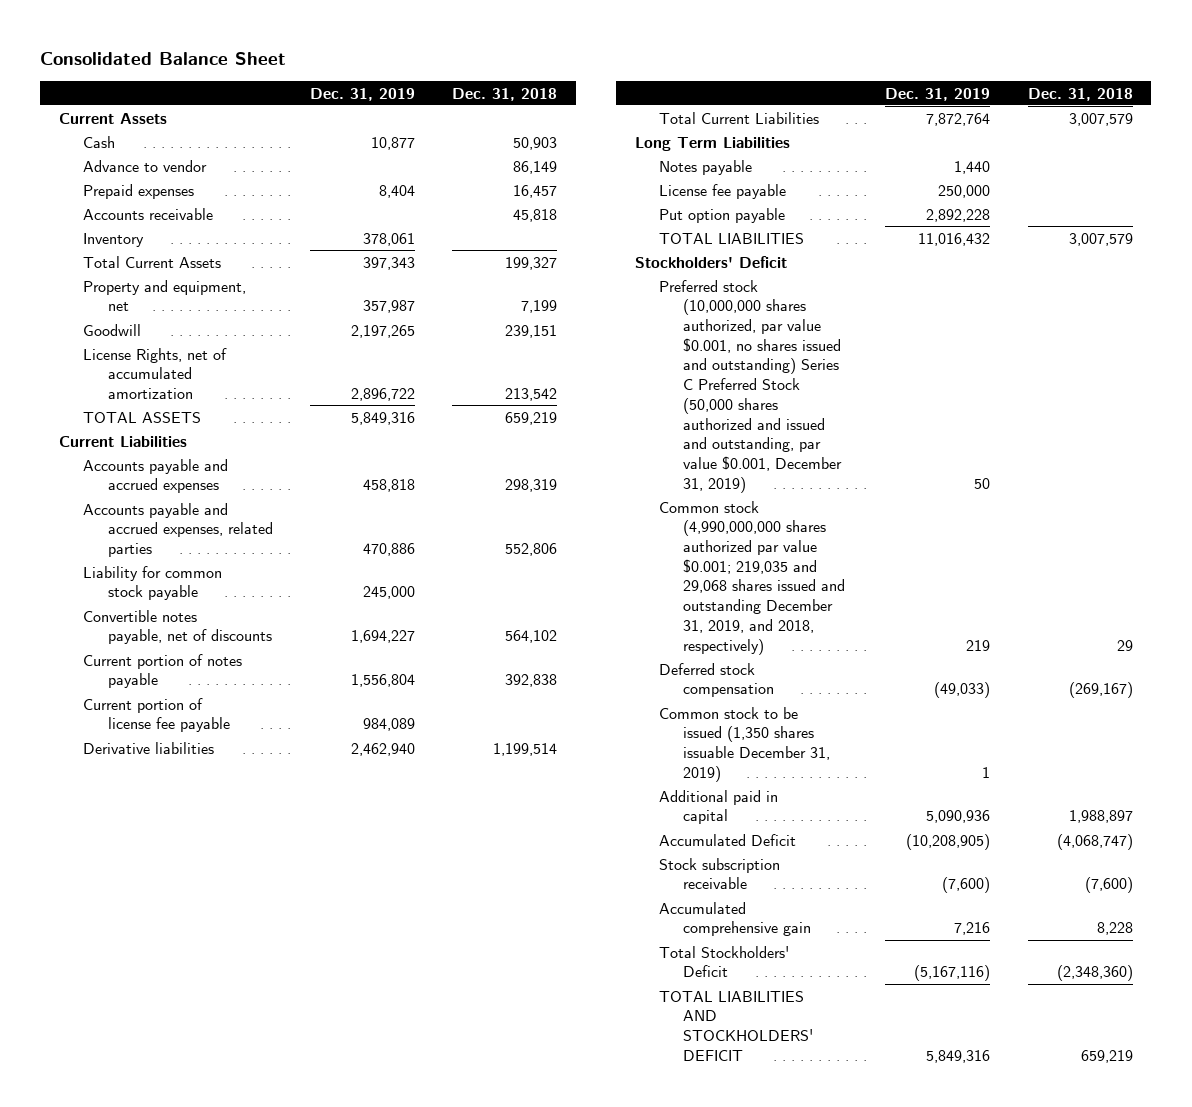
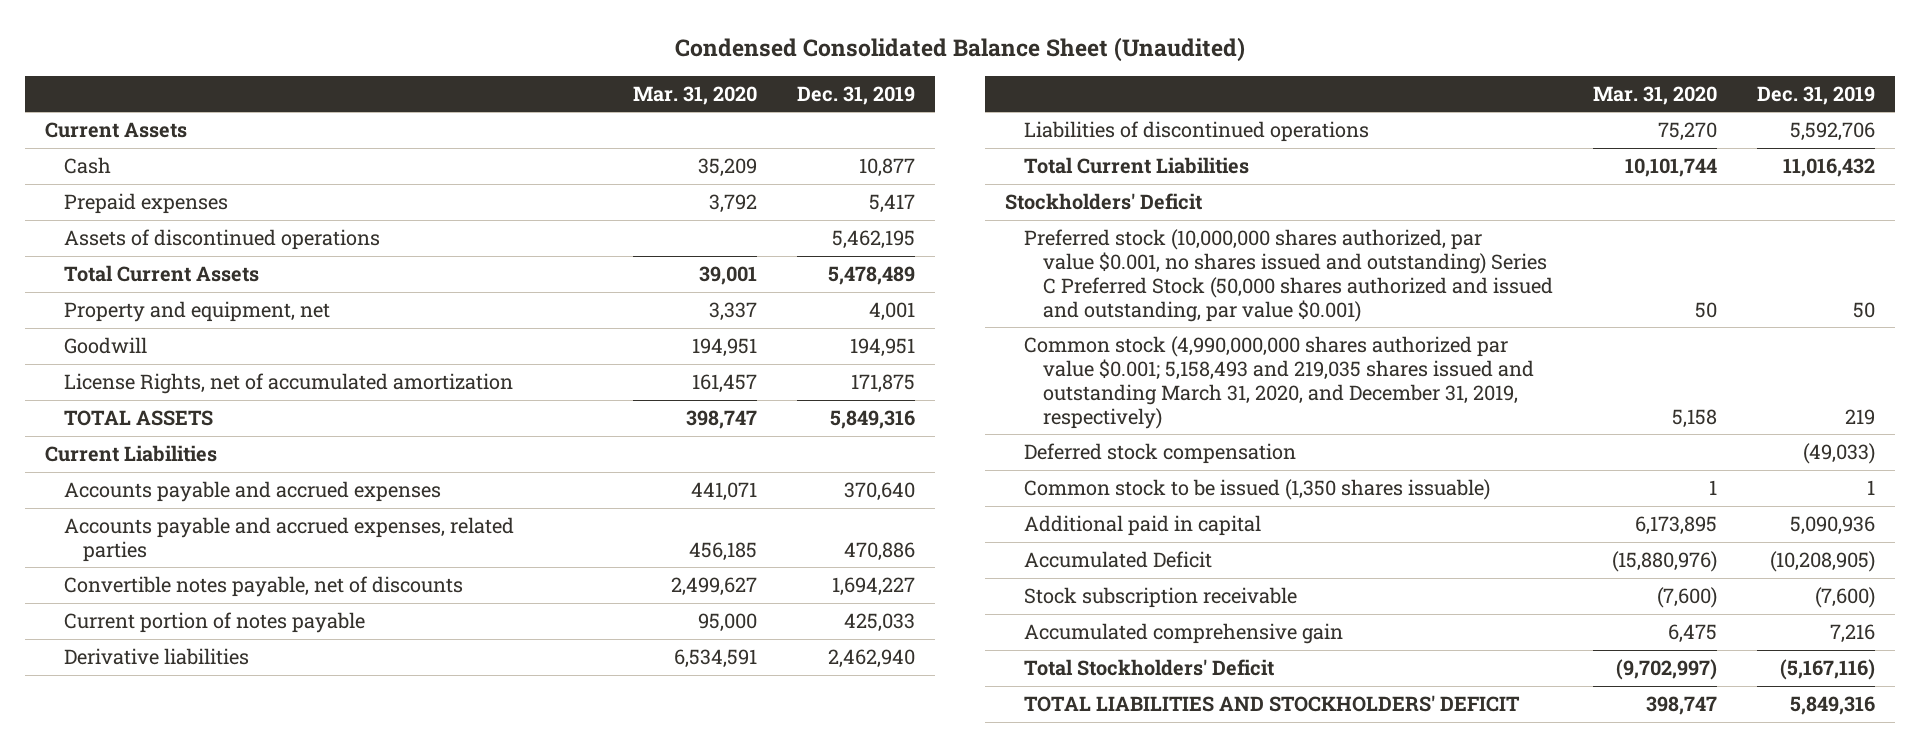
- Consolidated Balance Sheet
+ Condensed Consolidated Balance Sheet (Unaudited)
- | Dec. 31, 2019 | Dec. 31, 2018
+ | Mar. 31, 2020 | Dec. 31, 2019
- Advance to vendor | | 86,149
- Prepaid expenses | 8,404 | 16,457
- Accounts receivable | | 45,818
- Inventory | 378,061 |
- Total Current Assets | 397,343 | 199,327
- Property and equipment, net | 357,987 | 7,199
- Goodwill | 2,197,265 | 239,151
- License Rights, net of accumulated amortization | 2,896,722 | 213,542
+ Prepaid expenses | 3,792 | 5,417
+ Assets of discontinued operations | | 5,462,195
+ Total Current Assets | 39,001 | 5,478,489
+ Property and equipment, net | 3,337 | 4,001
+ Goodwill | 194,951 | 194,951
+ License Rights, net of accumulated amortization | 161,457 | 171,875
- Accounts payable and accrued expenses | 458,818 | 298,319
+ Accounts payable and accrued expenses | 441,071 | 370,640
- Liability for common stock payable | 245,000 |
- Current portion of notes payable | 1,556,804 | 392,838
- Current portion of license fee payable | 984,089 |
+ Current portion of notes payable | 95,000 | 425,033
- Total Current Liabilities | 7,872,764 | 3,007,579
- Long Term Liabilities
- Notes payable | 1,440 |
- License fee payable | 250,000 |
- Put option payable | 2,892,228 |
- TOTAL LIABILITIES | 11,016,432 | 3,007,579
+ Liabilities of discontinued operations | 75,270 | 5,592,706
+ Total Current Liabilities | 10,101,744 | 11,016,432
- Preferred stock (10,000,000 shares authorized, par value $0.001, no shares issued and outstanding) Series C Preferred Stock (50,000 shares authorized and issued and outstanding, par value $0.001, December 31, 2019) | 50 |
- Common stock (4,990,000,000 shares authorized par value $0.001; 219,035 and 29,068 shares issued and outstanding December 31, 2019, and 2018, respectively) | 219 | 29
+ Preferred stock (10,000,000 shares authorized, par value $0.001, no shares issued and outstanding) Series C Preferred Stock (50,000 shares authorized and issued and outstanding, par value $0.001) | 50 | 50
+ Common stock (4,990,000,000 shares authorized par value $0.001; 5,158,493 and 219,035 shares issued and outstanding March 31, 2020, and December 31, 2019, respectively) | 5,158 | 219
- Common stock to be issued (1,350 shares issuable December 31, 2019) | 1 |
+ Common stock to be issued (1,350 shares issuable) | 1 | 1

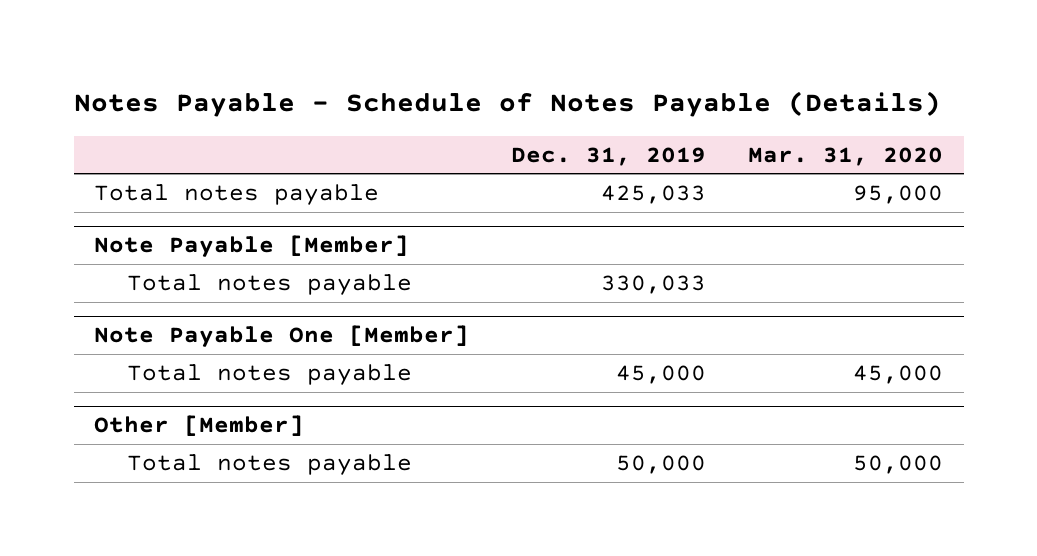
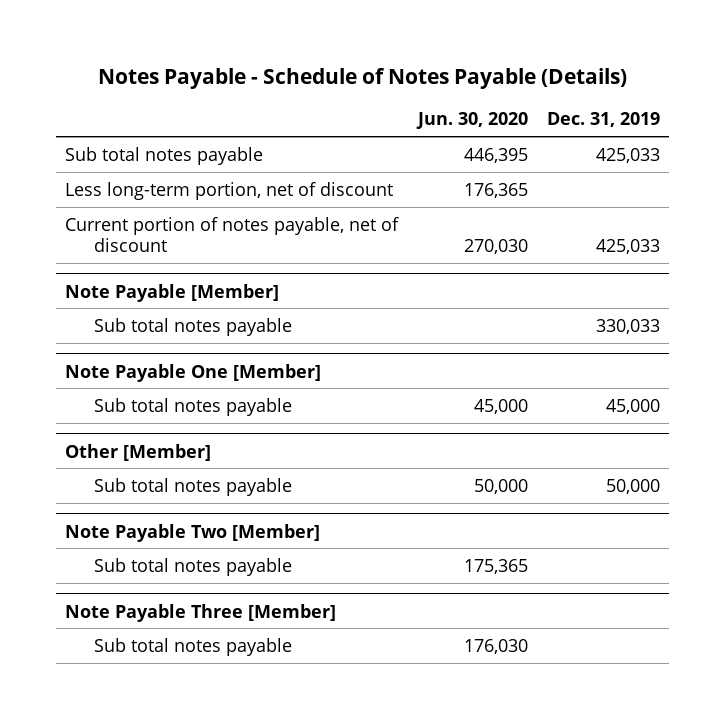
- | Dec. 31, 2019 | Mar. 31, 2020
+ | Jun. 30, 2020 | Dec. 31, 2019
- Total notes payable | 425,033 | 95,000
+ Sub total notes payable | 446,395 | 425,033
+ Less long-term portion, net of discount | 176,365 |
+ Current portion of notes payable, net of discount | 270,030 | 425,033
@ Note Payable [Member]
- Total notes payable | 330,033 |
+ Sub total notes payable | | 330,033
@ Note Payable One [Member]
- Total notes payable | 45,000 | 45,000
+ Sub total notes payable | 45,000 | 45,000
@ Other [Member]
- Total notes payable | 50,000 | 50,000
+ Sub total notes payable | 50,000 | 50,000
+ Note Payable Two [Member]
+ Sub total notes payable | 175,365 |
+ Note Payable Three [Member]
+ Sub total notes payable | 176,030 |

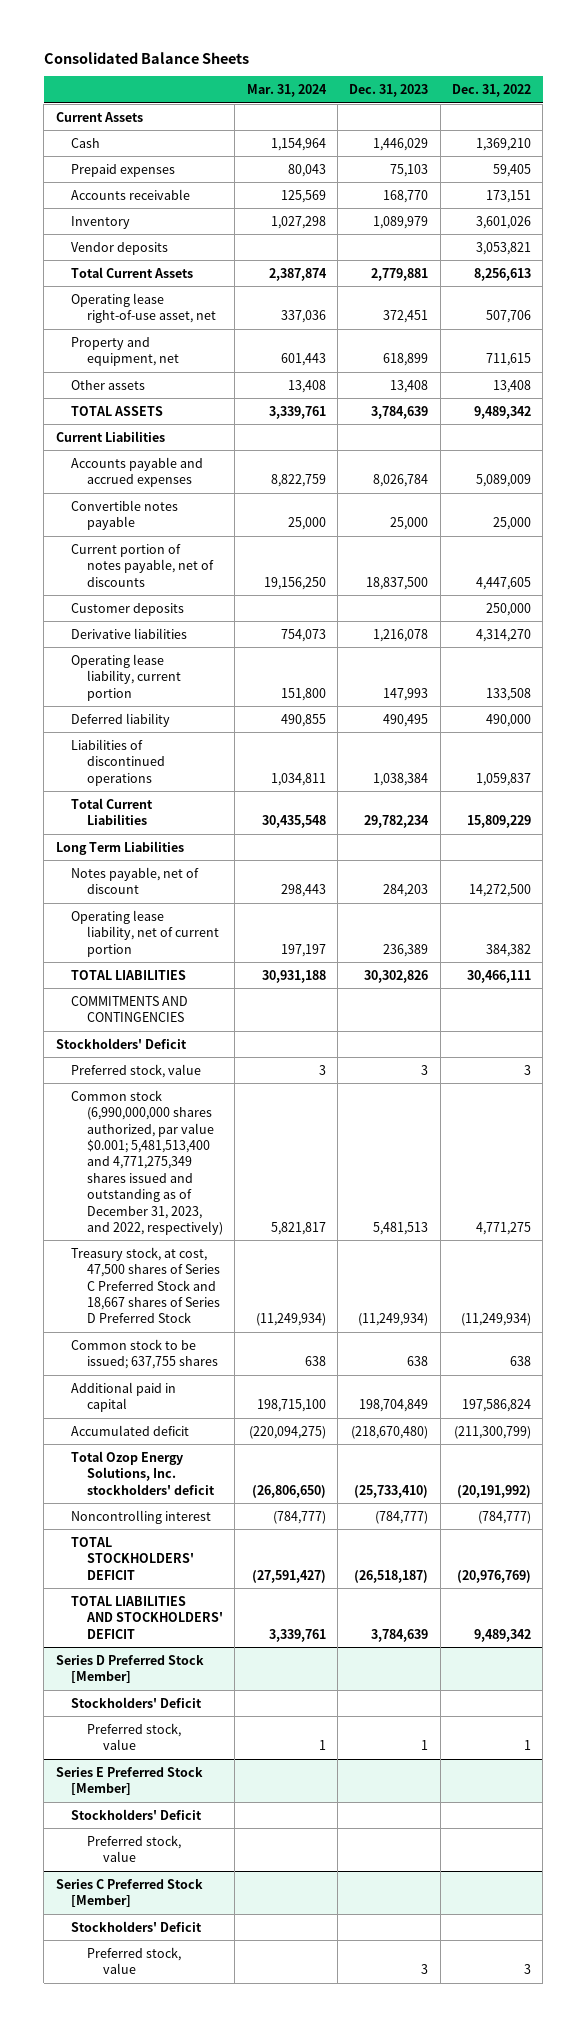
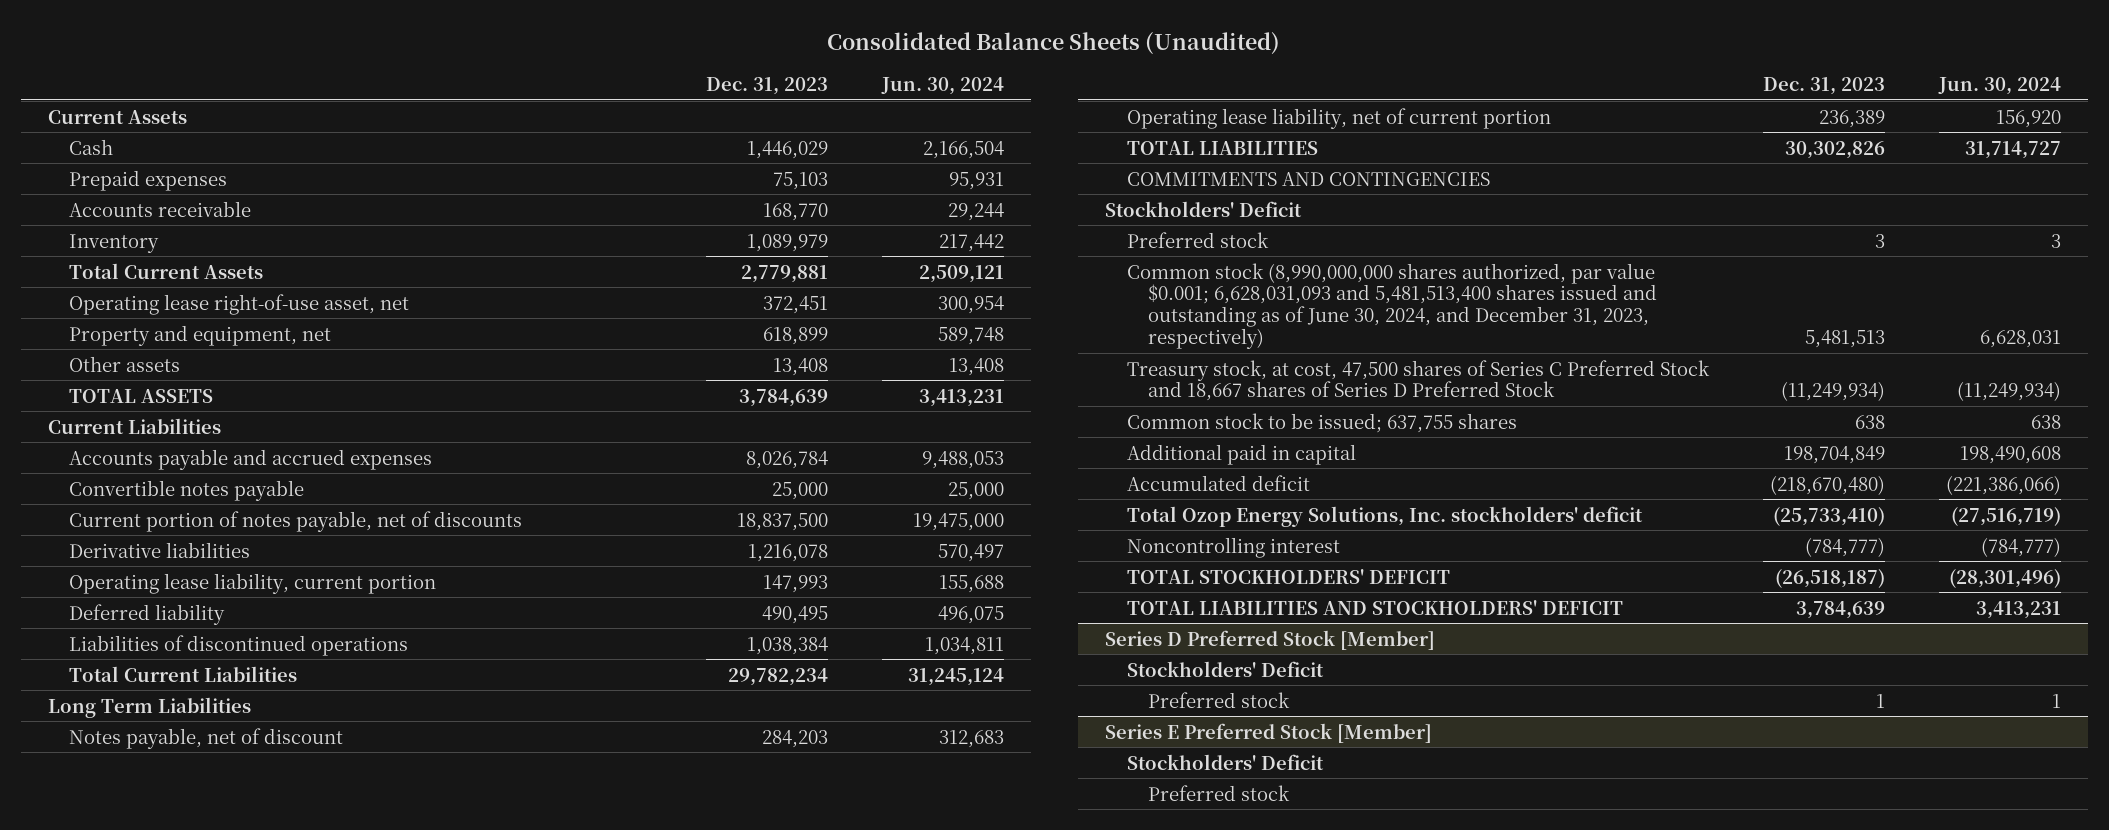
- Consolidated Balance Sheets
+ Consolidated Balance Sheets (Unaudited)
- | Mar. 31, 2024 | Dec. 31, 2023 | Dec. 31, 2022
+ | Dec. 31, 2023 | Jun. 30, 2024
- Vendor deposits | | | 3,053,821
- Customer deposits | | | 250,000
- Preferred stock, value | 3 | 3 | 3
- Common stock (6,990,000,000 shares authorized, par value $0.001; 5,481,513,400 and 4,771,275,349 shares issued and outstanding as of December 31, 2023, and 2022, respectively) | 5,821,817 | 5,481,513 | 4,771,275
+ Preferred stock | 3 | 3
+ Common stock (8,990,000,000 shares authorized, par value $0.001; 6,628,031,093 and 5,481,513,400 shares issued and outstanding as of June 30, 2024, and December 31, 2023, respectively) | 5,481,513 | 6,628,031
@ Series D Preferred Stock [Member]
- Preferred stock, value | 1 | 1 | 1
+ Preferred stock | 1 | 1
@ Series E Preferred Stock [Member]
- Preferred stock, value
- Series C Preferred Stock [Member]
- Stockholders' Deficit
- Preferred stock, value | | 3 | 3
@ Series E Preferred Stock [Member]
+ Preferred stock

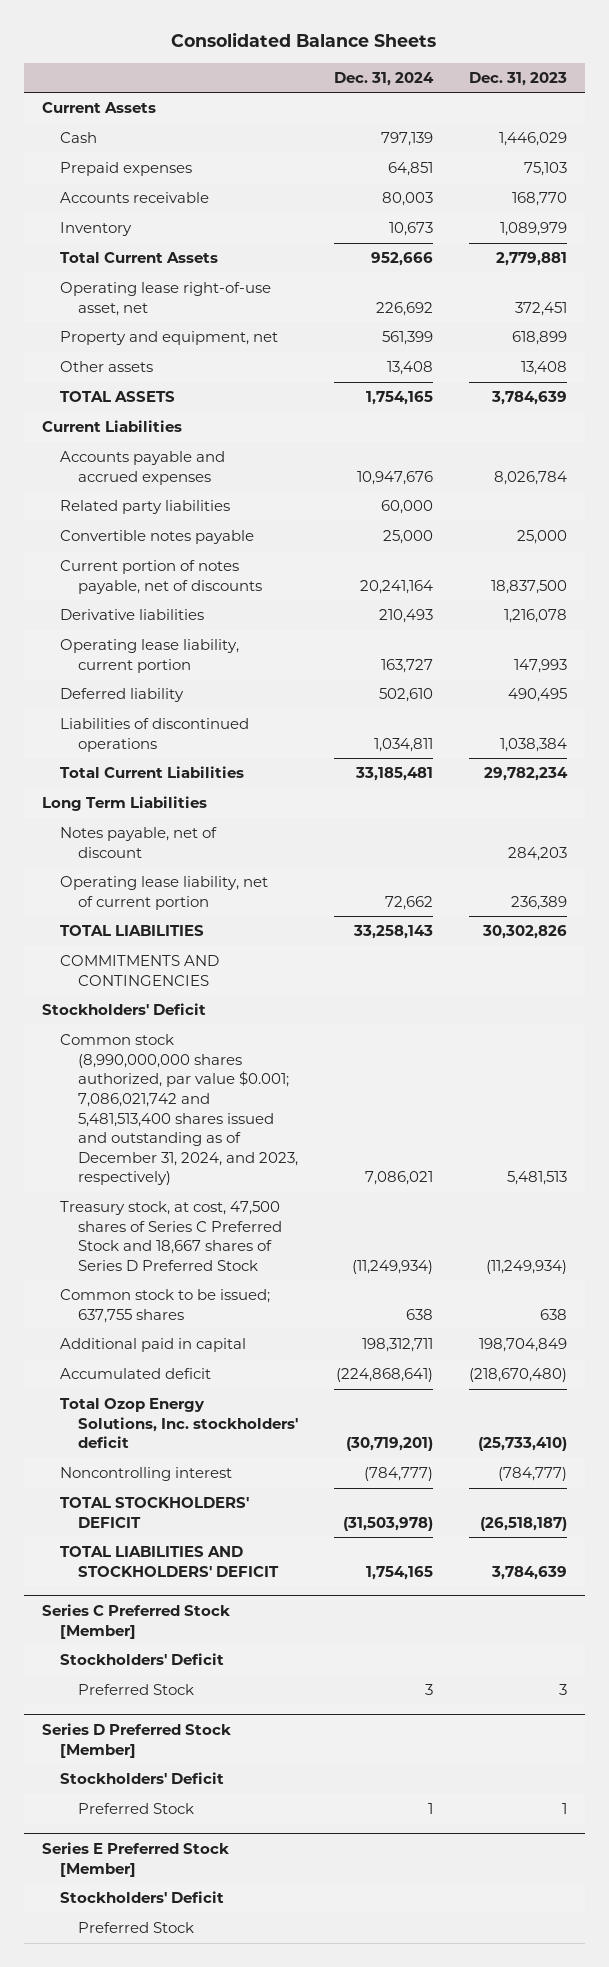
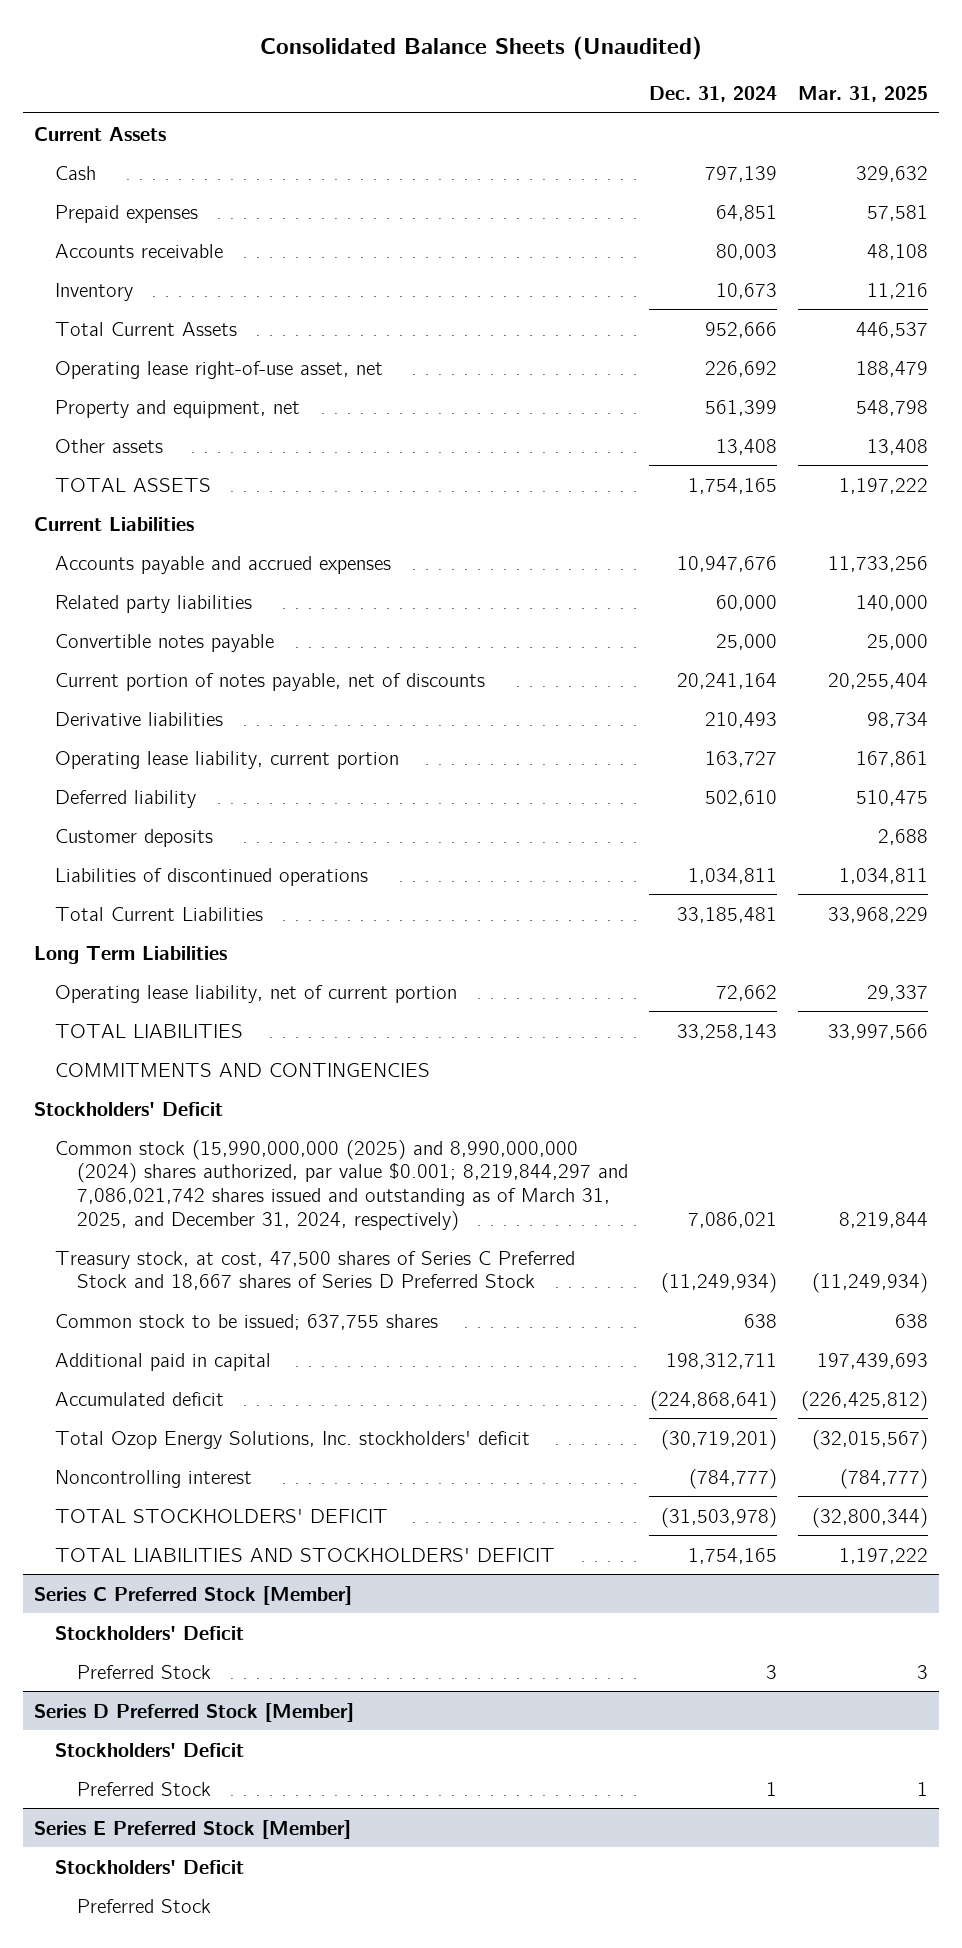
- Consolidated Balance Sheets
+ Consolidated Balance Sheets (Unaudited)
- | Dec. 31, 2024 | Dec. 31, 2023
+ | Dec. 31, 2024 | Mar. 31, 2025
+ Customer deposits | | 2,688
- Notes payable, net of discount | | 284,203
- Common stock (8,990,000,000 shares authorized, par value $0.001; 7,086,021,742 and 5,481,513,400 shares issued and outstanding as of December 31, 2024, and 2023, respectively) | 7,086,021 | 5,481,513
+ Common stock (15,990,000,000 (2025) and 8,990,000,000 (2024) shares authorized, par value $0.001; 8,219,844,297 and 7,086,021,742 shares issued and outstanding as of March 31, 2025, and December 31, 2024, respectively) | 7,086,021 | 8,219,844

